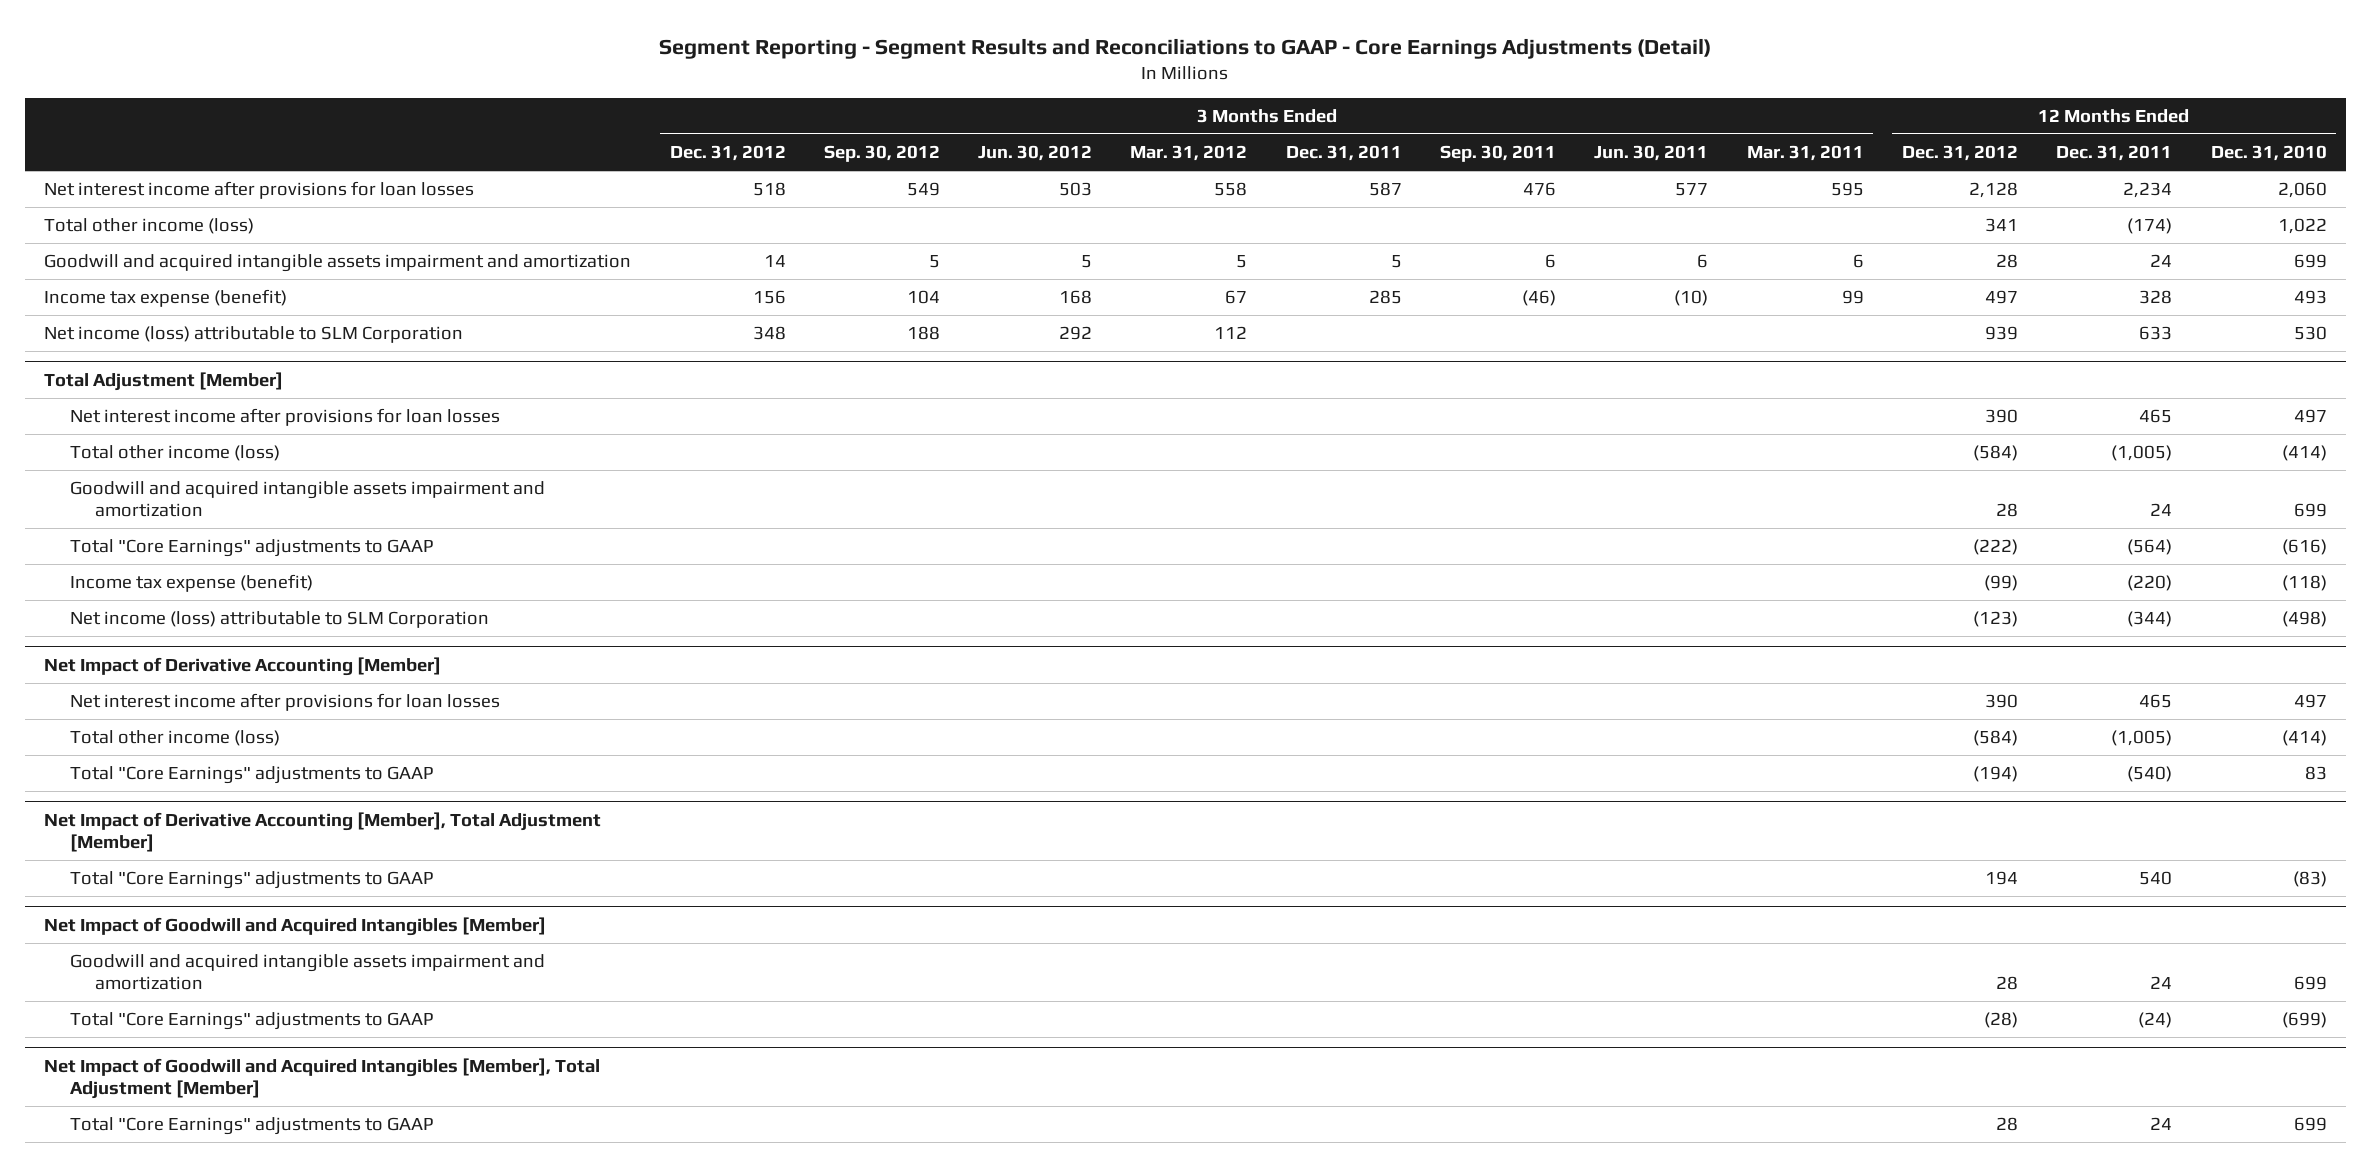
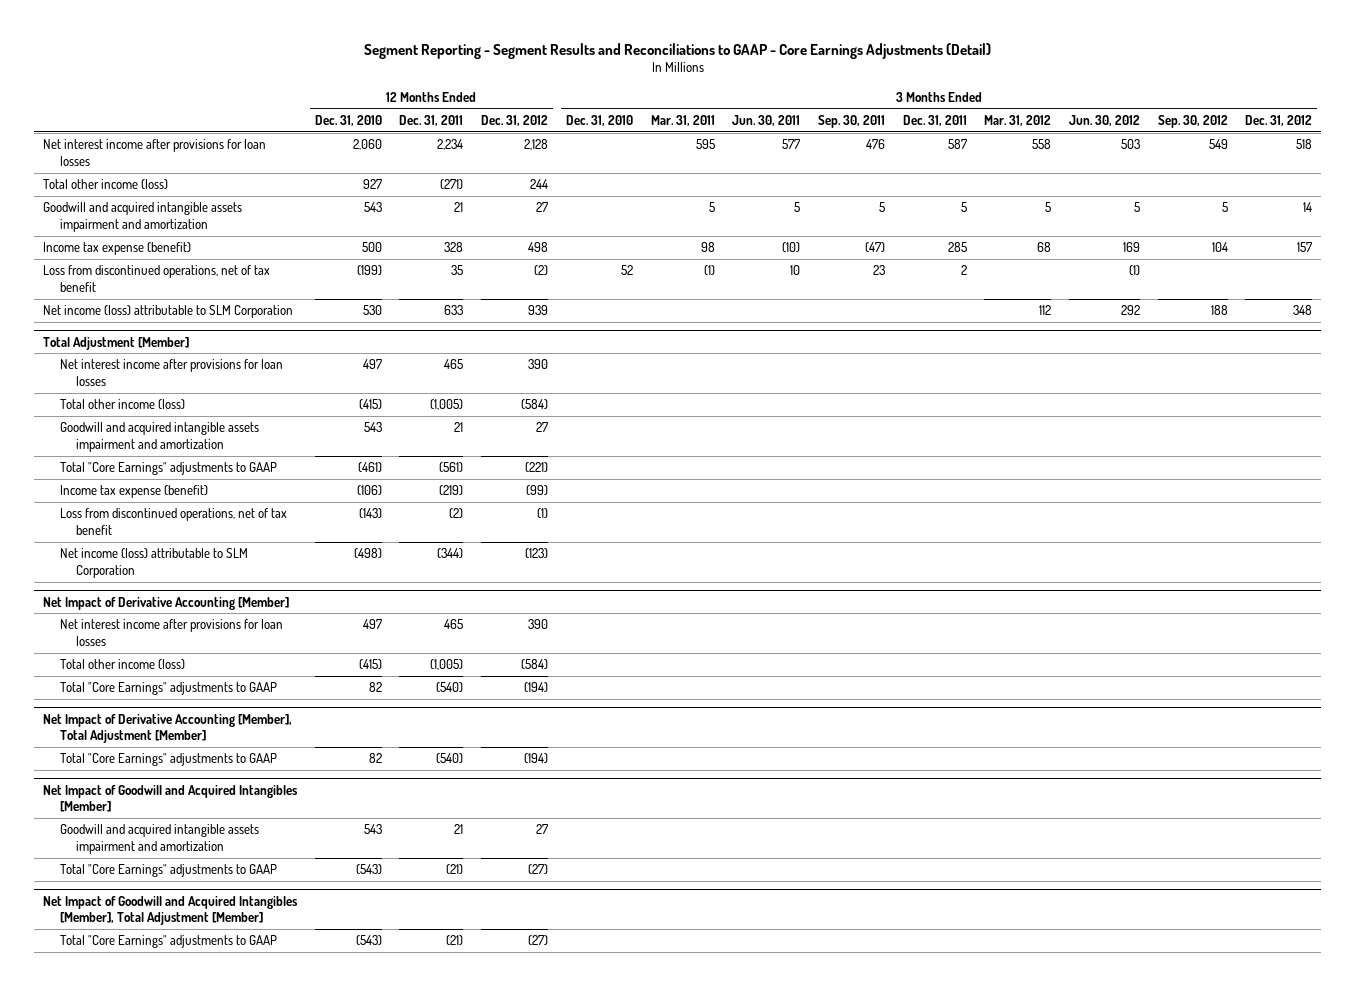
- | 3 Months Ended Dec. 31, 2012 | 3 Months Ended Sep. 30, 2012 | 3 Months Ended Jun. 30, 2012 | 3 Months Ended Mar. 31, 2012 | 3 Months Ended Dec. 31, 2011 | 3 Months Ended Sep. 30, 2011 | 3 Months Ended Jun. 30, 2011 | 3 Months Ended Mar. 31, 2011 | 12 Months Ended Dec. 31, 2012 | 12 Months Ended Dec. 31, 2011 | 12 Months Ended Dec. 31, 2010
+ | 12 Months Ended Dec. 31, 2010 | 12 Months Ended Dec. 31, 2011 | 12 Months Ended Dec. 31, 2012 | 3 Months Ended Dec. 31, 2010 | 3 Months Ended Mar. 31, 2011 | 3 Months Ended Jun. 30, 2011 | 3 Months Ended Sep. 30, 2011 | 3 Months Ended Dec. 31, 2011 | 3 Months Ended Mar. 31, 2012 | 3 Months Ended Jun. 30, 2012 | 3 Months Ended Sep. 30, 2012 | 3 Months Ended Dec. 31, 2012
- Total other income (loss) | | | | | | | | | 341 | (174) | 1,022
- Goodwill and acquired intangible assets impairment and amortization | 14 | 5 | 5 | 5 | 5 | 6 | 6 | 6 | 28 | 24 | 699
- Income tax expense (benefit) | 156 | 104 | 168 | 67 | 285 | (46) | (10) | 99 | 497 | 328 | 493
+ Total other income (loss) | 927 | (271) | 244 | | | | | | | | |
+ Goodwill and acquired intangible assets impairment and amortization | 543 | 21 | 27 | | 5 | 5 | 5 | 5 | 5 | 5 | 5 | 14
+ Income tax expense (benefit) | 500 | 328 | 498 | | 98 | (10) | (47) | 285 | 68 | 169 | 104 | 157
+ Loss from discontinued operations, net of tax benefit | (199) | 35 | (2) | 52 | (1) | 10 | 23 | 2 | | (1) | |
@ Total Adjustment [Member]
- Total other income (loss) | | | | | | | | | (584) | (1,005) | (414)
- Goodwill and acquired intangible assets impairment and amortization | | | | | | | | | 28 | 24 | 699
- Total "Core Earnings" adjustments to GAAP | | | | | | | | | (222) | (564) | (616)
- Income tax expense (benefit) | | | | | | | | | (99) | (220) | (118)
+ Total other income (loss) | (415) | (1,005) | (584) | | | | | | | | |
+ Goodwill and acquired intangible assets impairment and amortization | 543 | 21 | 27 | | | | | | | | |
+ Total "Core Earnings" adjustments to GAAP | (461) | (561) | (221) | | | | | | | | |
+ Income tax expense (benefit) | (106) | (219) | (99) | | | | | | | | |
+ Loss from discontinued operations, net of tax benefit | (143) | (2) | (1) | | | | | | | | |
@ Net Impact of Derivative Accounting [Member]
- Total other income (loss) | | | | | | | | | (584) | (1,005) | (414)
- Total "Core Earnings" adjustments to GAAP | | | | | | | | | (194) | (540) | 83
+ Total other income (loss) | (415) | (1,005) | (584) | | | | | | | | |
+ Total "Core Earnings" adjustments to GAAP | 82 | (540) | (194) | | | | | | | | |
@ Net Impact of Derivative Accounting [Member], Total Adjustment [Member]
- Total "Core Earnings" adjustments to GAAP | | | | | | | | | 194 | 540 | (83)
+ Total "Core Earnings" adjustments to GAAP | 82 | (540) | (194) | | | | | | | | |
@ Net Impact of Goodwill and Acquired Intangibles [Member]
- Goodwill and acquired intangible assets impairment and amortization | | | | | | | | | 28 | 24 | 699
- Total "Core Earnings" adjustments to GAAP | | | | | | | | | (28) | (24) | (699)
+ Goodwill and acquired intangible assets impairment and amortization | 543 | 21 | 27 | | | | | | | | |
+ Total "Core Earnings" adjustments to GAAP | (543) | (21) | (27) | | | | | | | | |
@ Net Impact of Goodwill and Acquired Intangibles [Member], Total Adjustment [Member]
- Total "Core Earnings" adjustments to GAAP | | | | | | | | | 28 | 24 | 699
+ Total "Core Earnings" adjustments to GAAP | (543) | (21) | (27) | | | | | | | | |

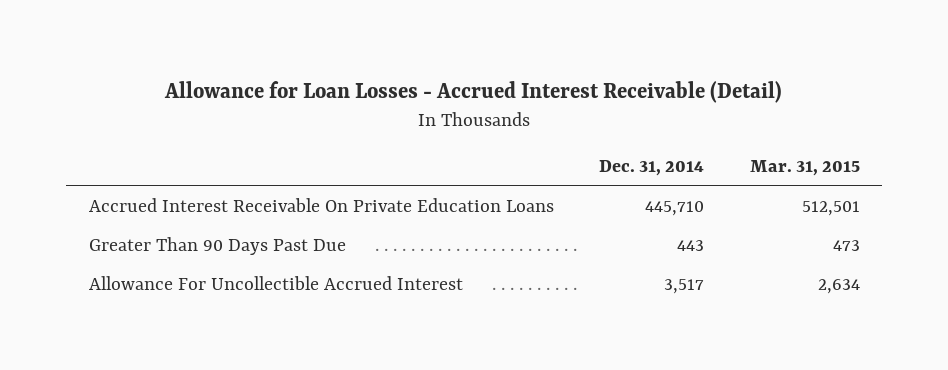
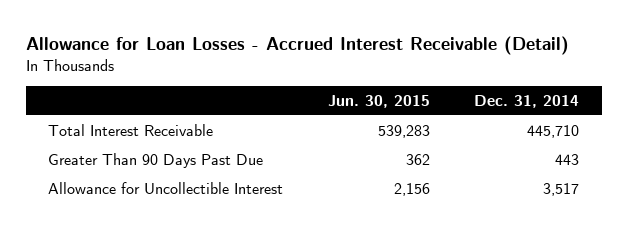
- | Dec. 31, 2014 | Mar. 31, 2015
+ | Jun. 30, 2015 | Dec. 31, 2014
- Accrued Interest Receivable On Private Education Loans | 445,710 | 512,501
+ Total Interest Receivable | 539,283 | 445,710
- Allowance For Uncollectible Accrued Interest | 3,517 | 2,634
+ Allowance for Uncollectible Interest | 2,156 | 3,517

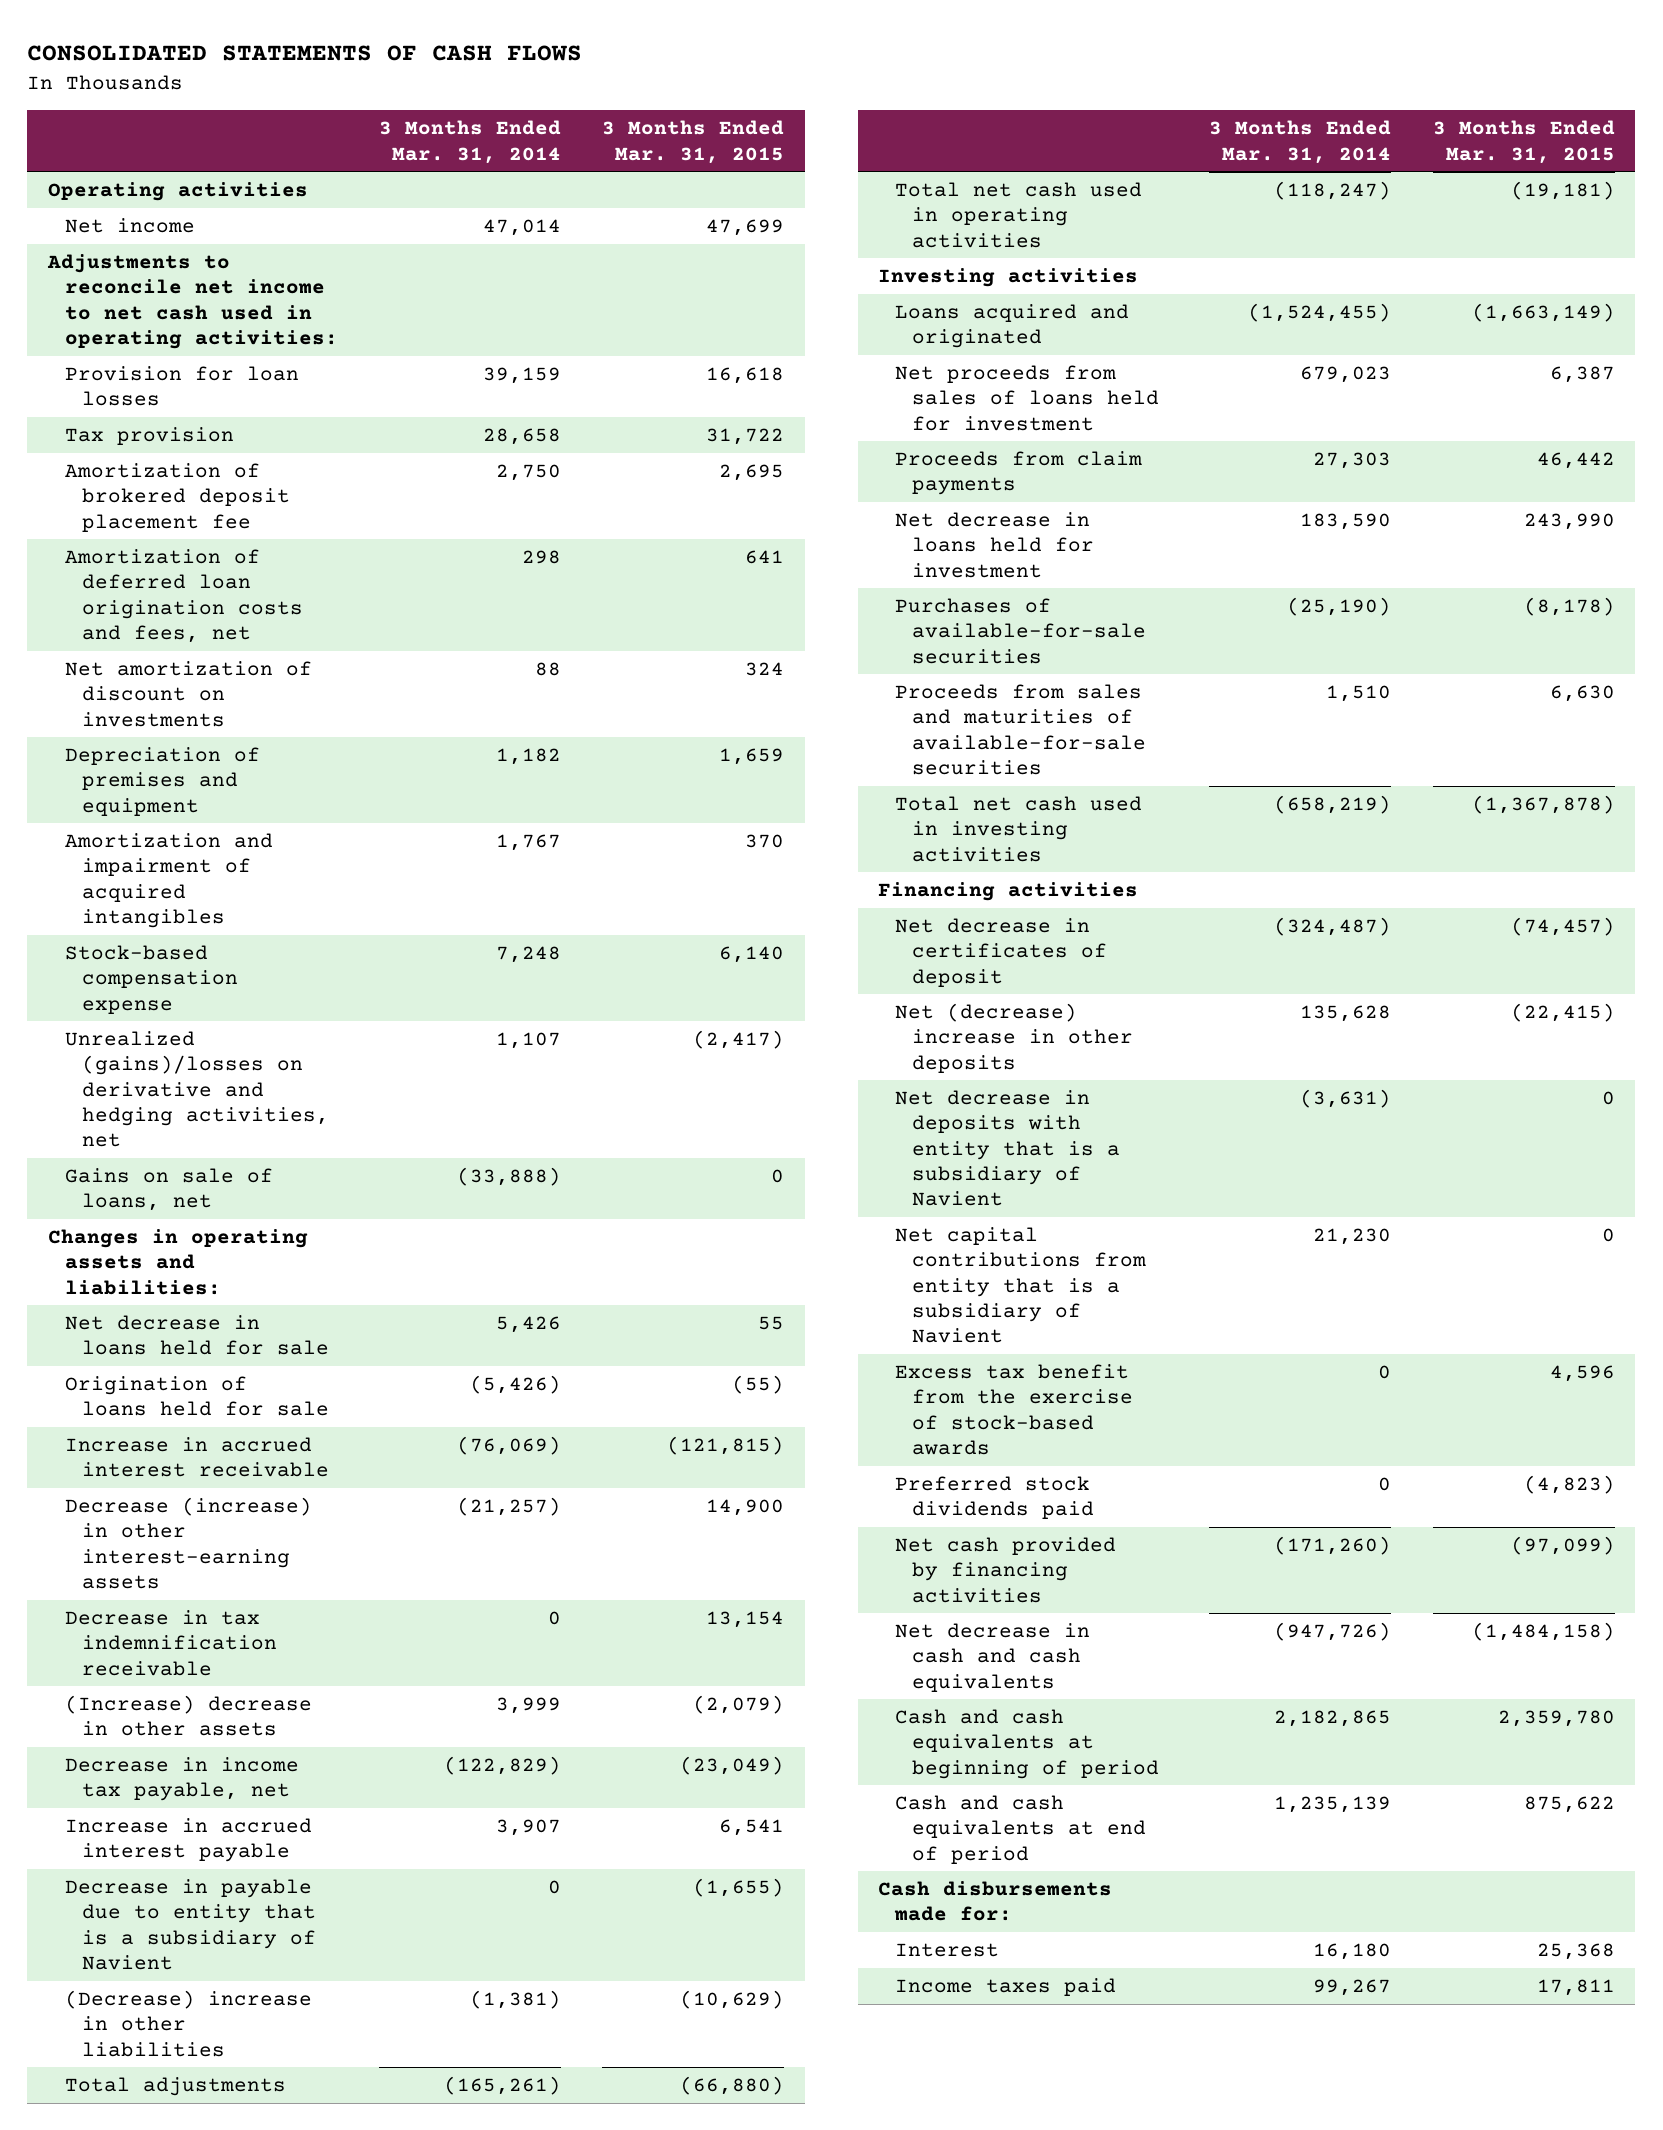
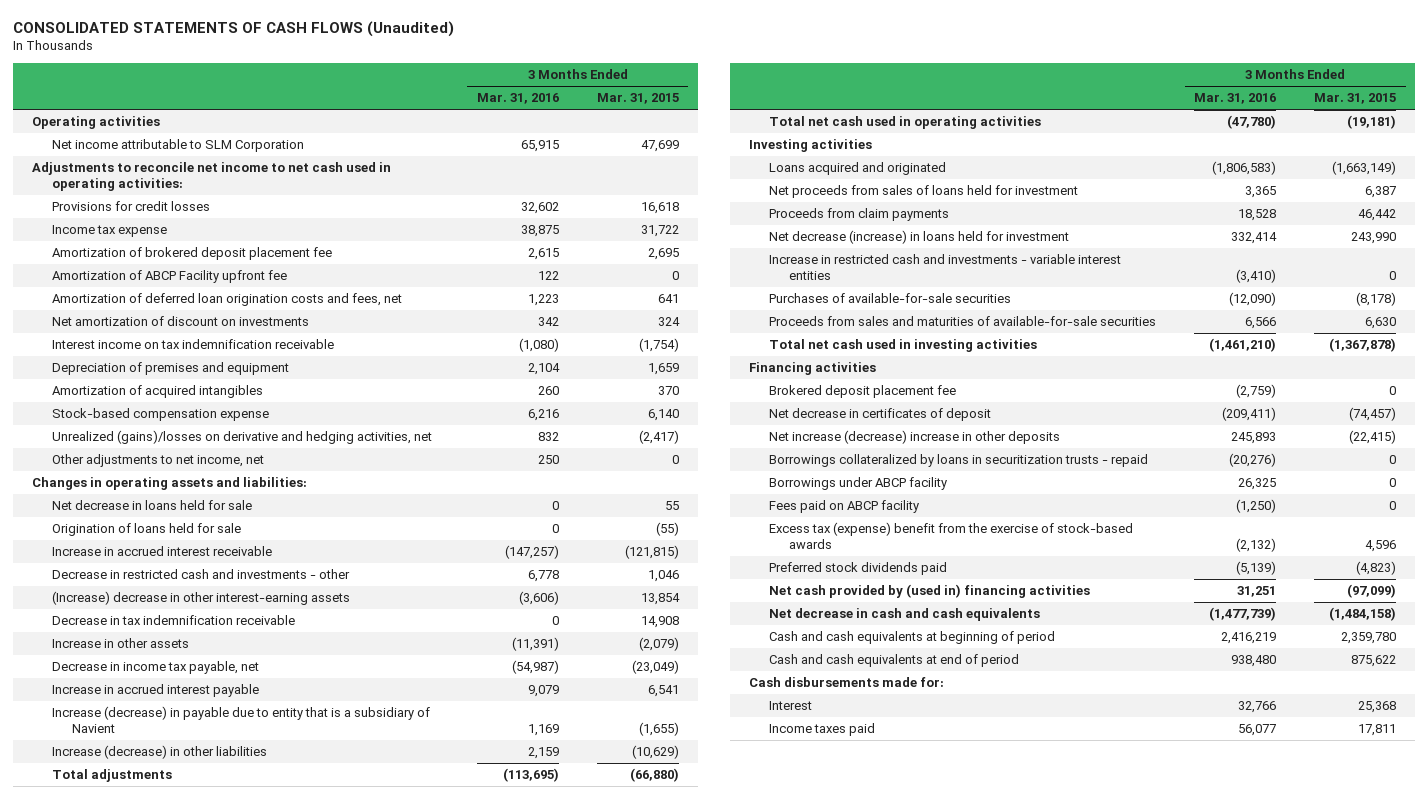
- CONSOLIDATED STATEMENTS OF CASH FLOWS
+ CONSOLIDATED STATEMENTS OF CASH FLOWS (Unaudited)
- | 3 Months Ended Mar. 31, 2014 | 3 Months Ended Mar. 31, 2015
+ | 3 Months Ended Mar. 31, 2016 | 3 Months Ended Mar. 31, 2015
- Net income | 47,014 | 47,699
+ Net income attributable to SLM Corporation | 65,915 | 47,699
- Provision for loan losses | 39,159 | 16,618
- Tax provision | 28,658 | 31,722
+ Provisions for credit losses | 32,602 | 16,618
+ Income tax expense | 38,875 | 31,722
+ Amortization of ABCP Facility upfront fee | 122 | 0
+ Interest income on tax indemnification receivable | (1,080) | (1,754)
- Amortization and impairment of acquired intangibles | 1,767 | 370
+ Amortization of acquired intangibles | 260 | 370
- Gains on sale of loans, net | (33,888) | 0
+ Other adjustments to net income, net | 250 | 0
- Decrease (increase) in other interest-earning assets | (21,257) | 14,900
- Decrease in tax indemnification receivable | 0 | 13,154
- (Increase) decrease in other assets | 3,999 | (2,079)
+ Decrease in restricted cash and investments - other | 6,778 | 1,046
+ (Increase) decrease in other interest-earning assets | (3,606) | 13,854
+ Decrease in tax indemnification receivable | 0 | 14,908
+ Increase in other assets | (11,391) | (2,079)
- Decrease in payable due to entity that is a subsidiary of Navient | 0 | (1,655)
- (Decrease) increase in other liabilities | (1,381) | (10,629)
+ Increase (decrease) in payable due to entity that is a subsidiary of Navient | 1,169 | (1,655)
+ Increase (decrease) in other liabilities | 2,159 | (10,629)
- Net decrease in loans held for investment | 183,590 | 243,990
+ Net decrease (increase) in loans held for investment | 332,414 | 243,990
+ Increase in restricted cash and investments - variable interest entities | (3,410) | 0
+ Brokered deposit placement fee | (2,759) | 0
- Net (decrease) increase in other deposits | 135,628 | (22,415)
- Net decrease in deposits with entity that is a subsidiary of Navient | (3,631) | 0
- Net capital contributions from entity that is a subsidiary of Navient | 21,230 | 0
- Excess tax benefit from the exercise of stock-based awards | 0 | 4,596
+ Net increase (decrease) increase in other deposits | 245,893 | (22,415)
+ Borrowings collateralized by loans in securitization trusts - repaid | (20,276) | 0
+ Borrowings under ABCP facility | 26,325 | 0
+ Fees paid on ABCP facility | (1,250) | 0
+ Excess tax (expense) benefit from the exercise of stock-based awards | (2,132) | 4,596
- Net cash provided by financing activities | (171,260) | (97,099)
+ Net cash provided by (used in) financing activities | 31,251 | (97,099)

